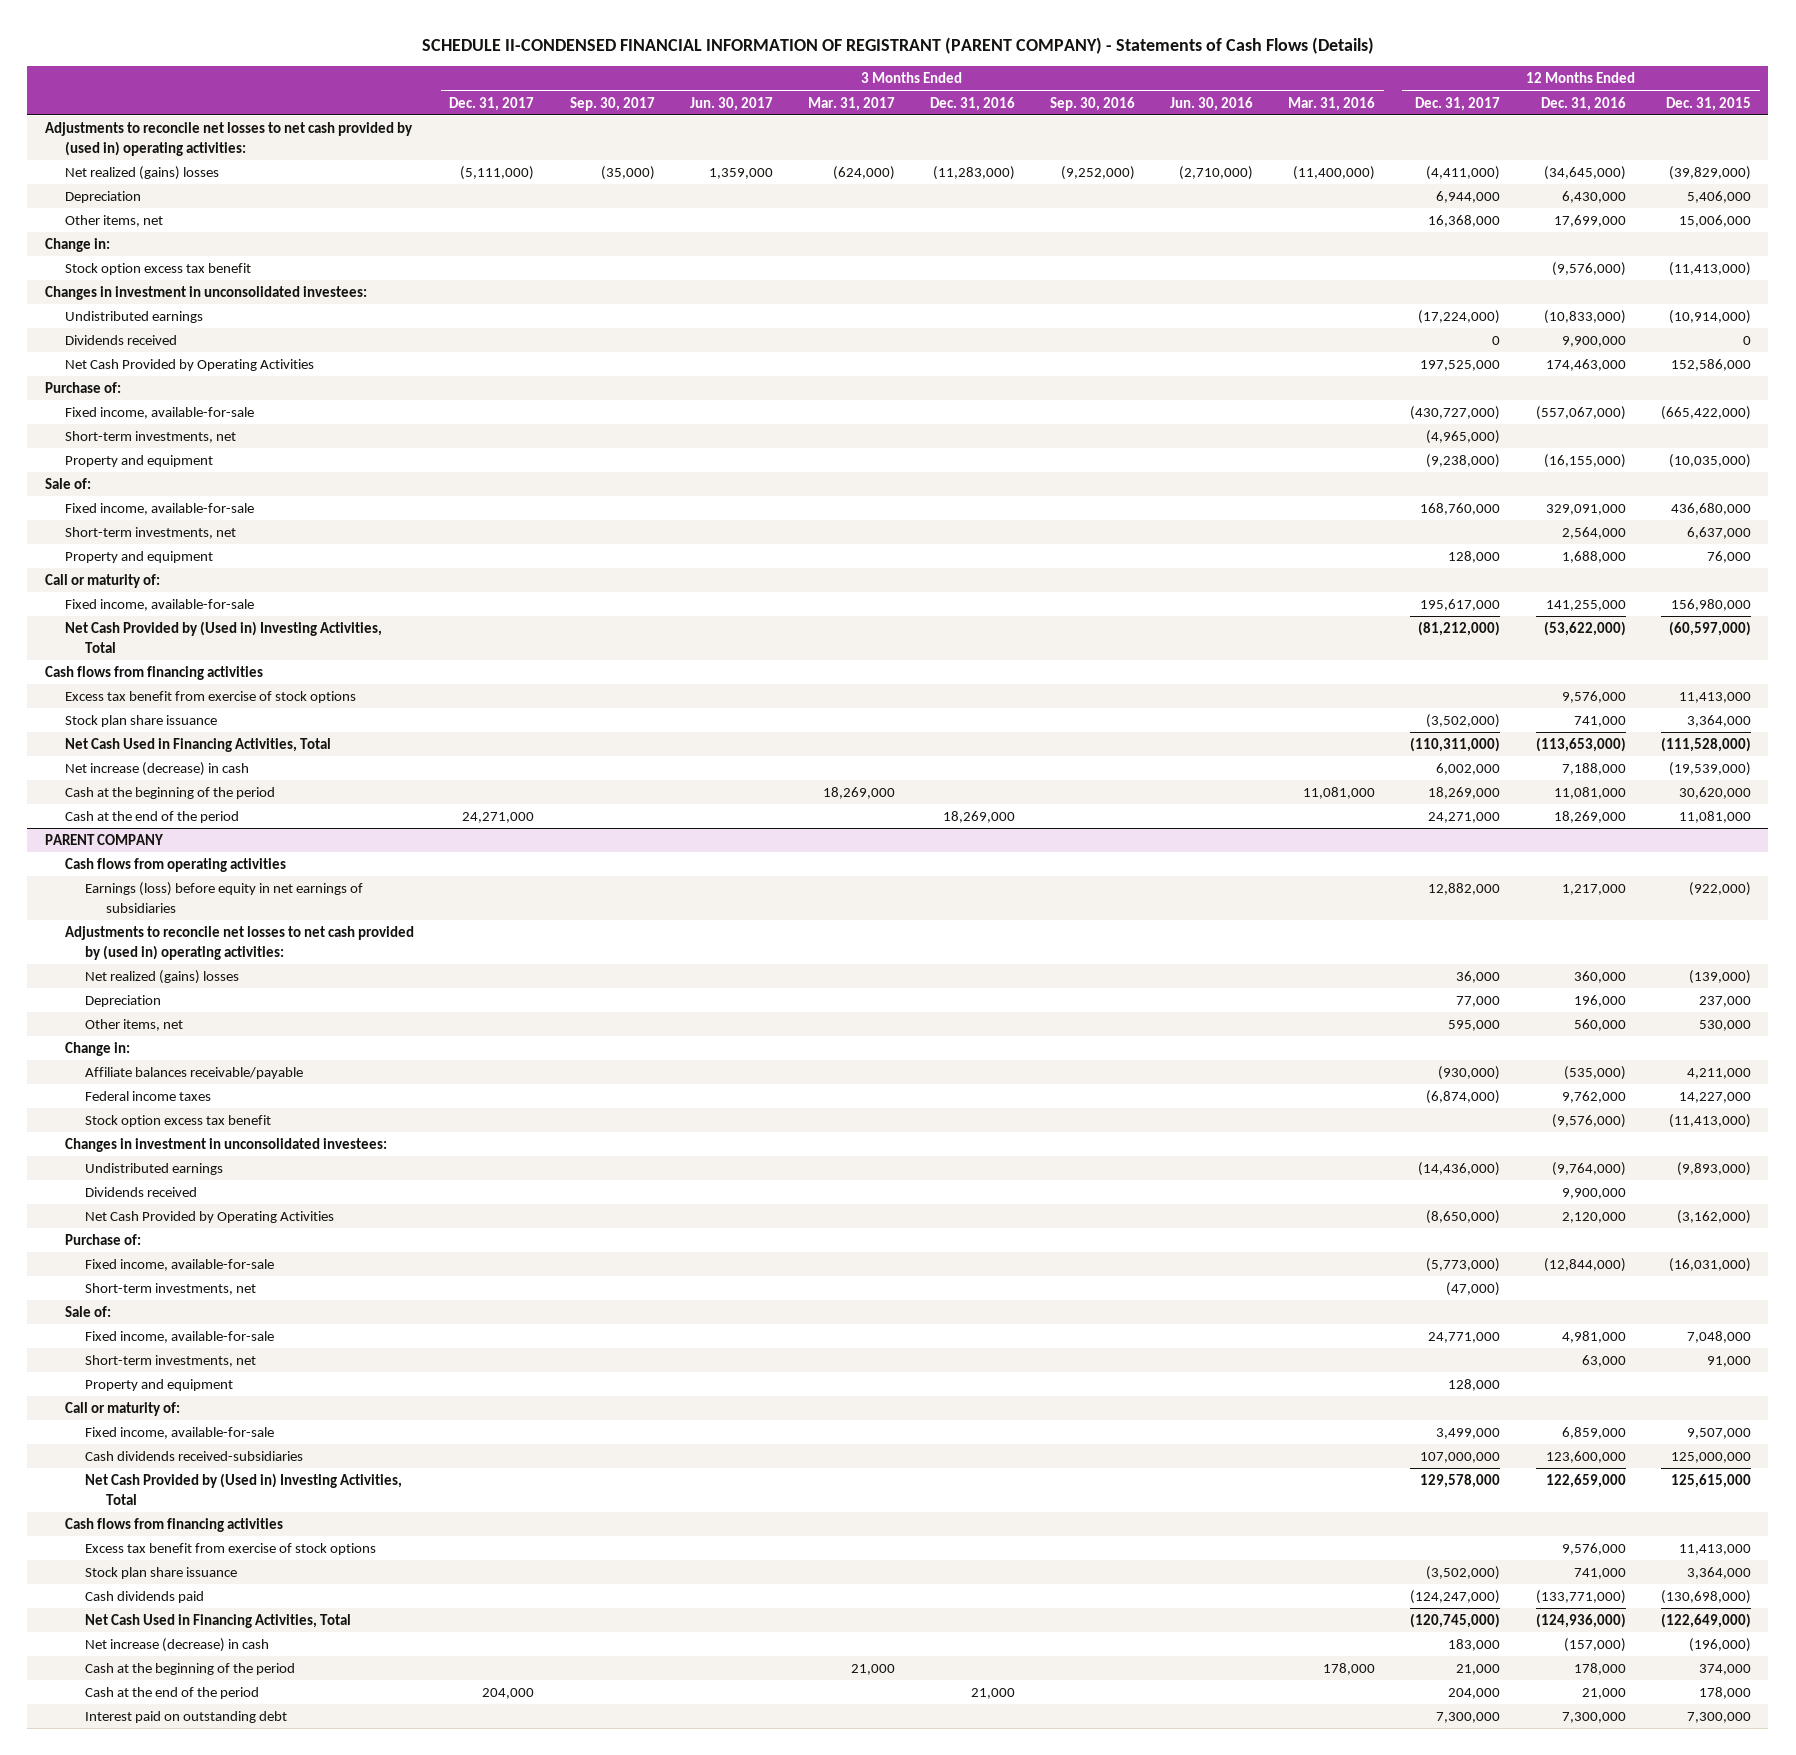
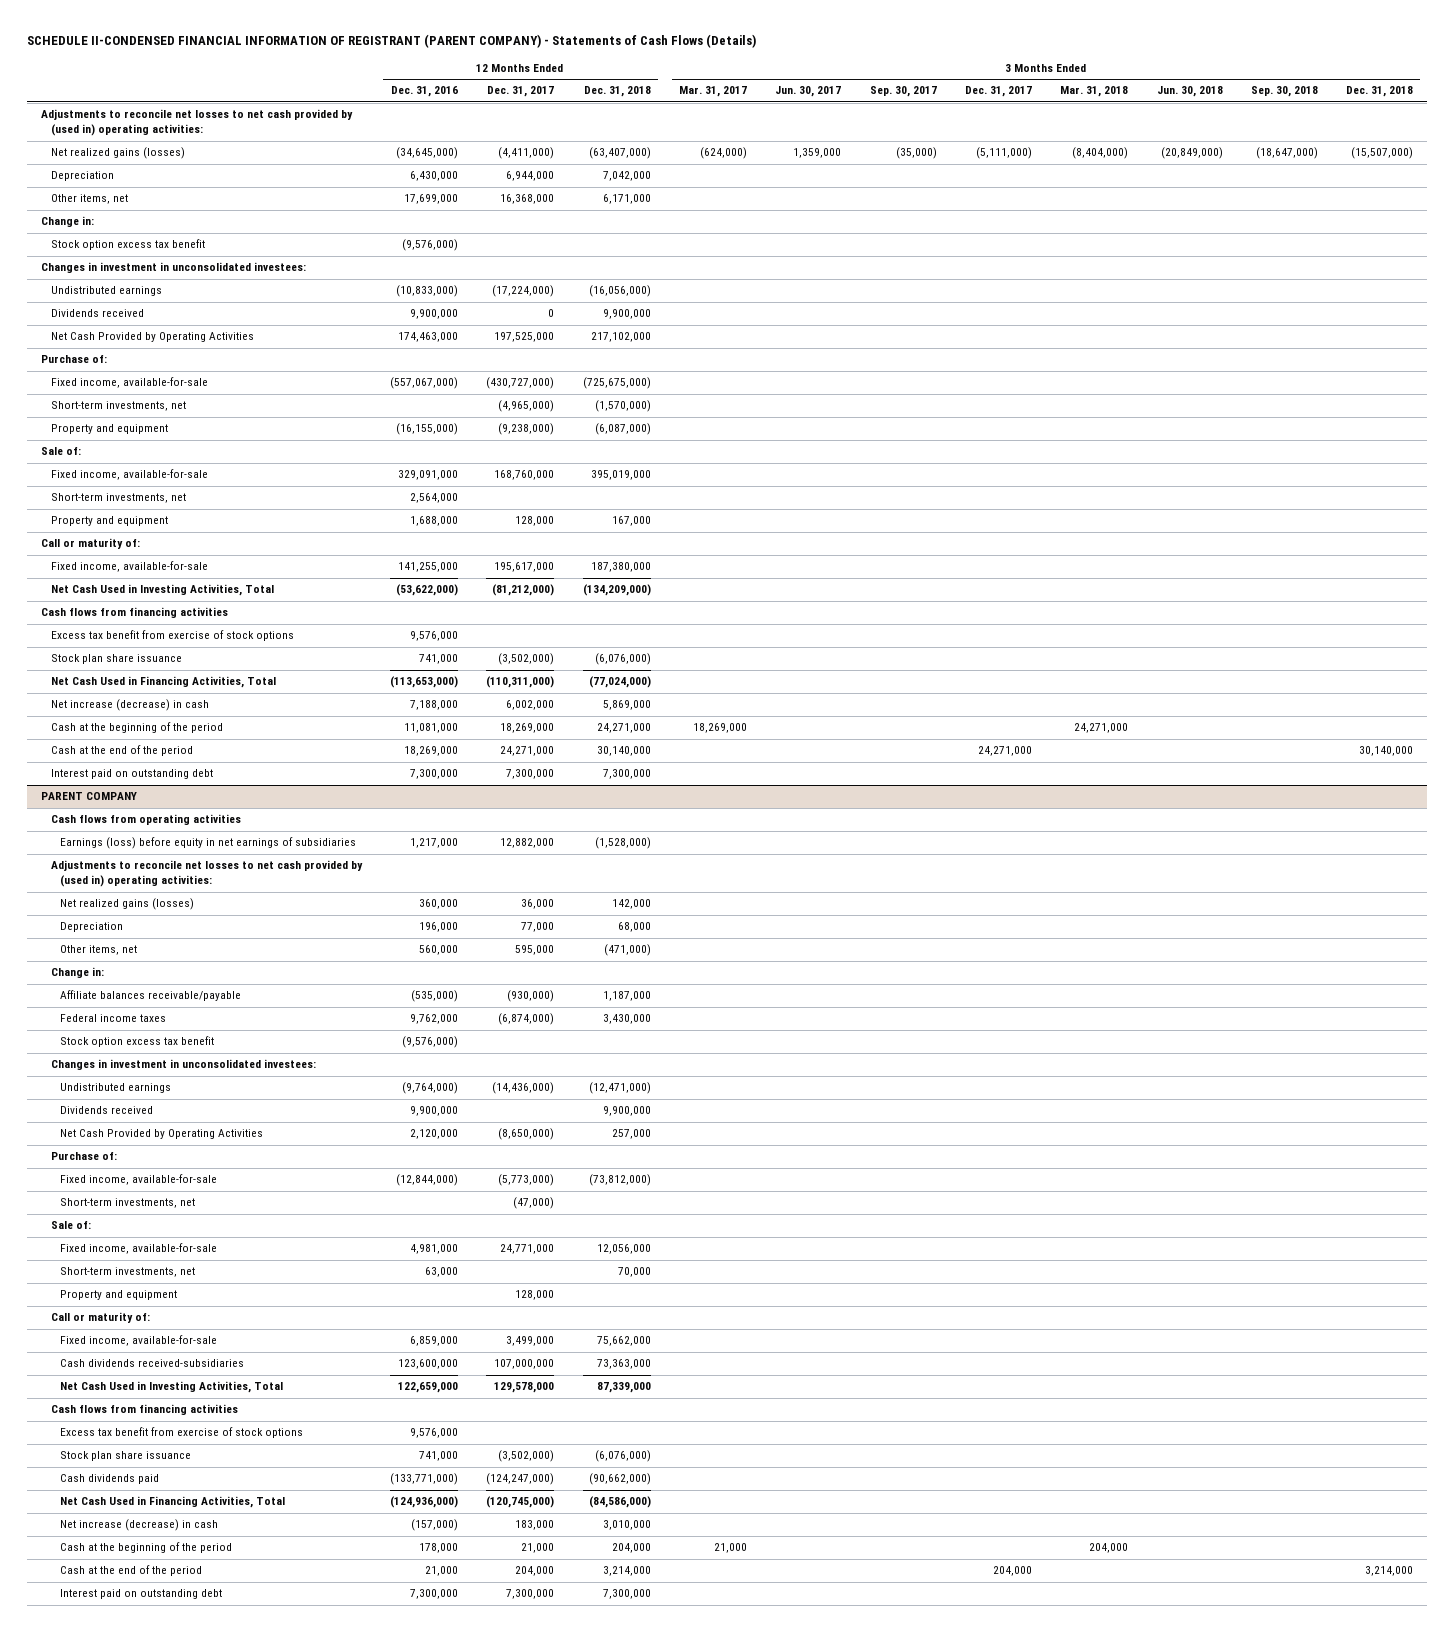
- | 3 Months Ended Dec. 31, 2017 | 3 Months Ended Sep. 30, 2017 | 3 Months Ended Jun. 30, 2017 | 3 Months Ended Mar. 31, 2017 | 3 Months Ended Dec. 31, 2016 | 3 Months Ended Sep. 30, 2016 | 3 Months Ended Jun. 30, 2016 | 3 Months Ended Mar. 31, 2016 | 12 Months Ended Dec. 31, 2017 | 12 Months Ended Dec. 31, 2016 | 12 Months Ended Dec. 31, 2015
+ | 12 Months Ended Dec. 31, 2016 | 12 Months Ended Dec. 31, 2017 | 12 Months Ended Dec. 31, 2018 | 3 Months Ended Mar. 31, 2017 | 3 Months Ended Jun. 30, 2017 | 3 Months Ended Sep. 30, 2017 | 3 Months Ended Dec. 31, 2017 | 3 Months Ended Mar. 31, 2018 | 3 Months Ended Jun. 30, 2018 | 3 Months Ended Sep. 30, 2018 | 3 Months Ended Dec. 31, 2018
- Net realized (gains) losses | (5,111,000) | (35,000) | 1,359,000 | (624,000) | (11,283,000) | (9,252,000) | (2,710,000) | (11,400,000) | (4,411,000) | (34,645,000) | (39,829,000)
+ Net realized gains (losses) | (34,645,000) | (4,411,000) | (63,407,000) | (624,000) | 1,359,000 | (35,000) | (5,111,000) | (8,404,000) | (20,849,000) | (18,647,000) | (15,507,000)
- Net Cash Provided by (Used in) Investing Activities, Total | | | | | | | | | (81,212,000) | (53,622,000) | (60,597,000)
+ Net Cash Used in Investing Activities, Total | (53,622,000) | (81,212,000) | (134,209,000) | | | | | | | |
+ Interest paid on outstanding debt | 7,300,000 | 7,300,000 | 7,300,000 | | | | | | | |
@ PARENT COMPANY
- Net realized (gains) losses | | | | | | | | | 36,000 | 360,000 | (139,000)
+ Net realized gains (losses) | 360,000 | 36,000 | 142,000 | | | | | | | |
- Net Cash Provided by (Used in) Investing Activities, Total | | | | | | | | | 129,578,000 | 122,659,000 | 125,615,000
+ Net Cash Used in Investing Activities, Total | 122,659,000 | 129,578,000 | 87,339,000 | | | | | | | |

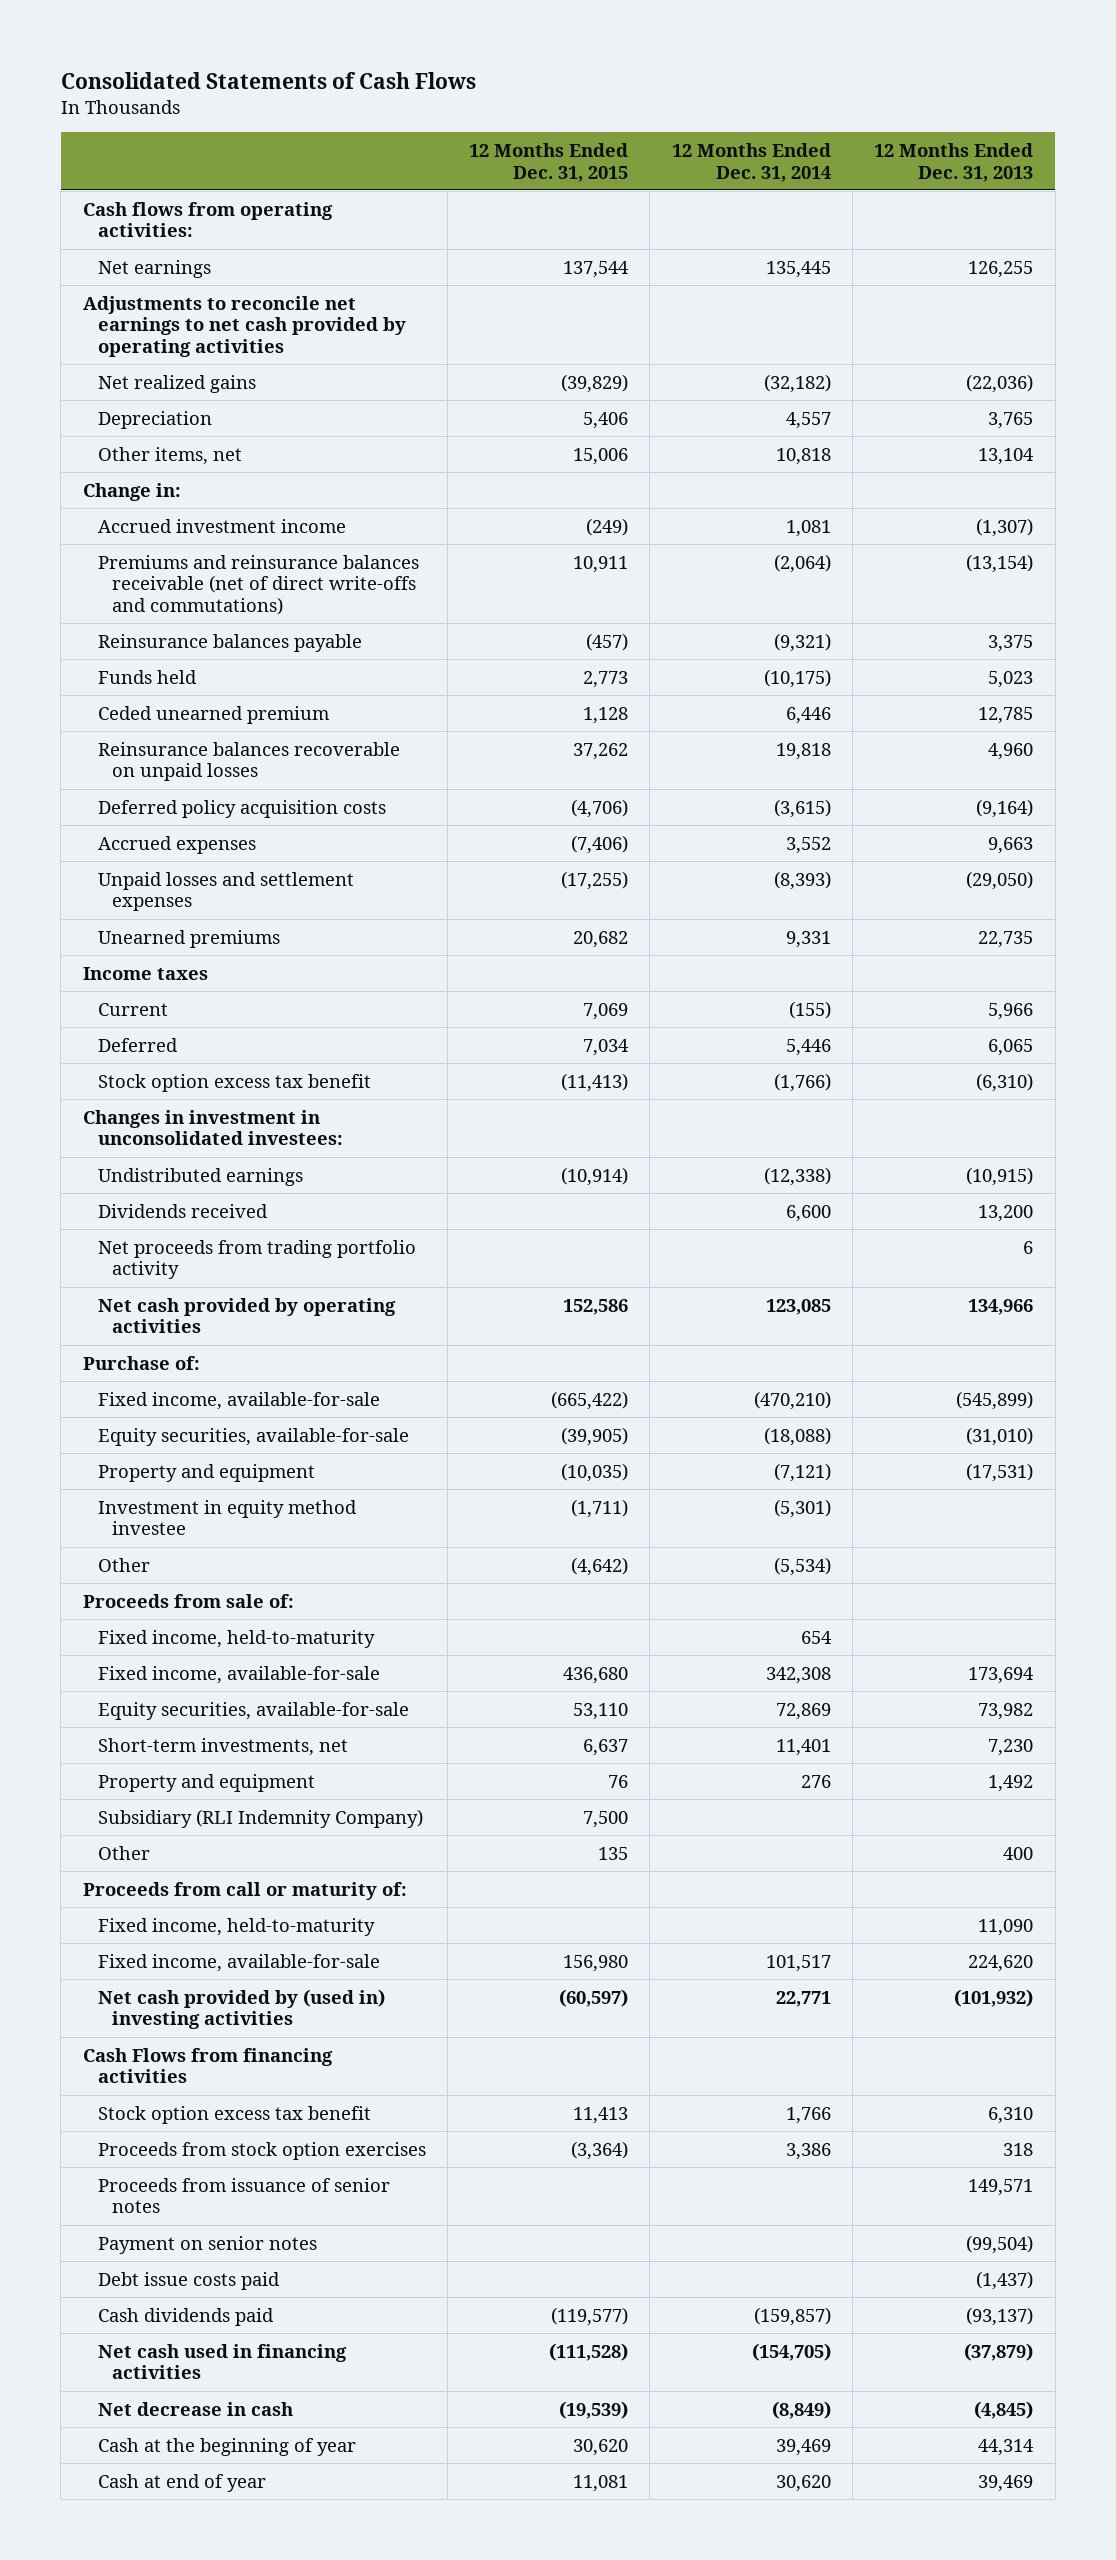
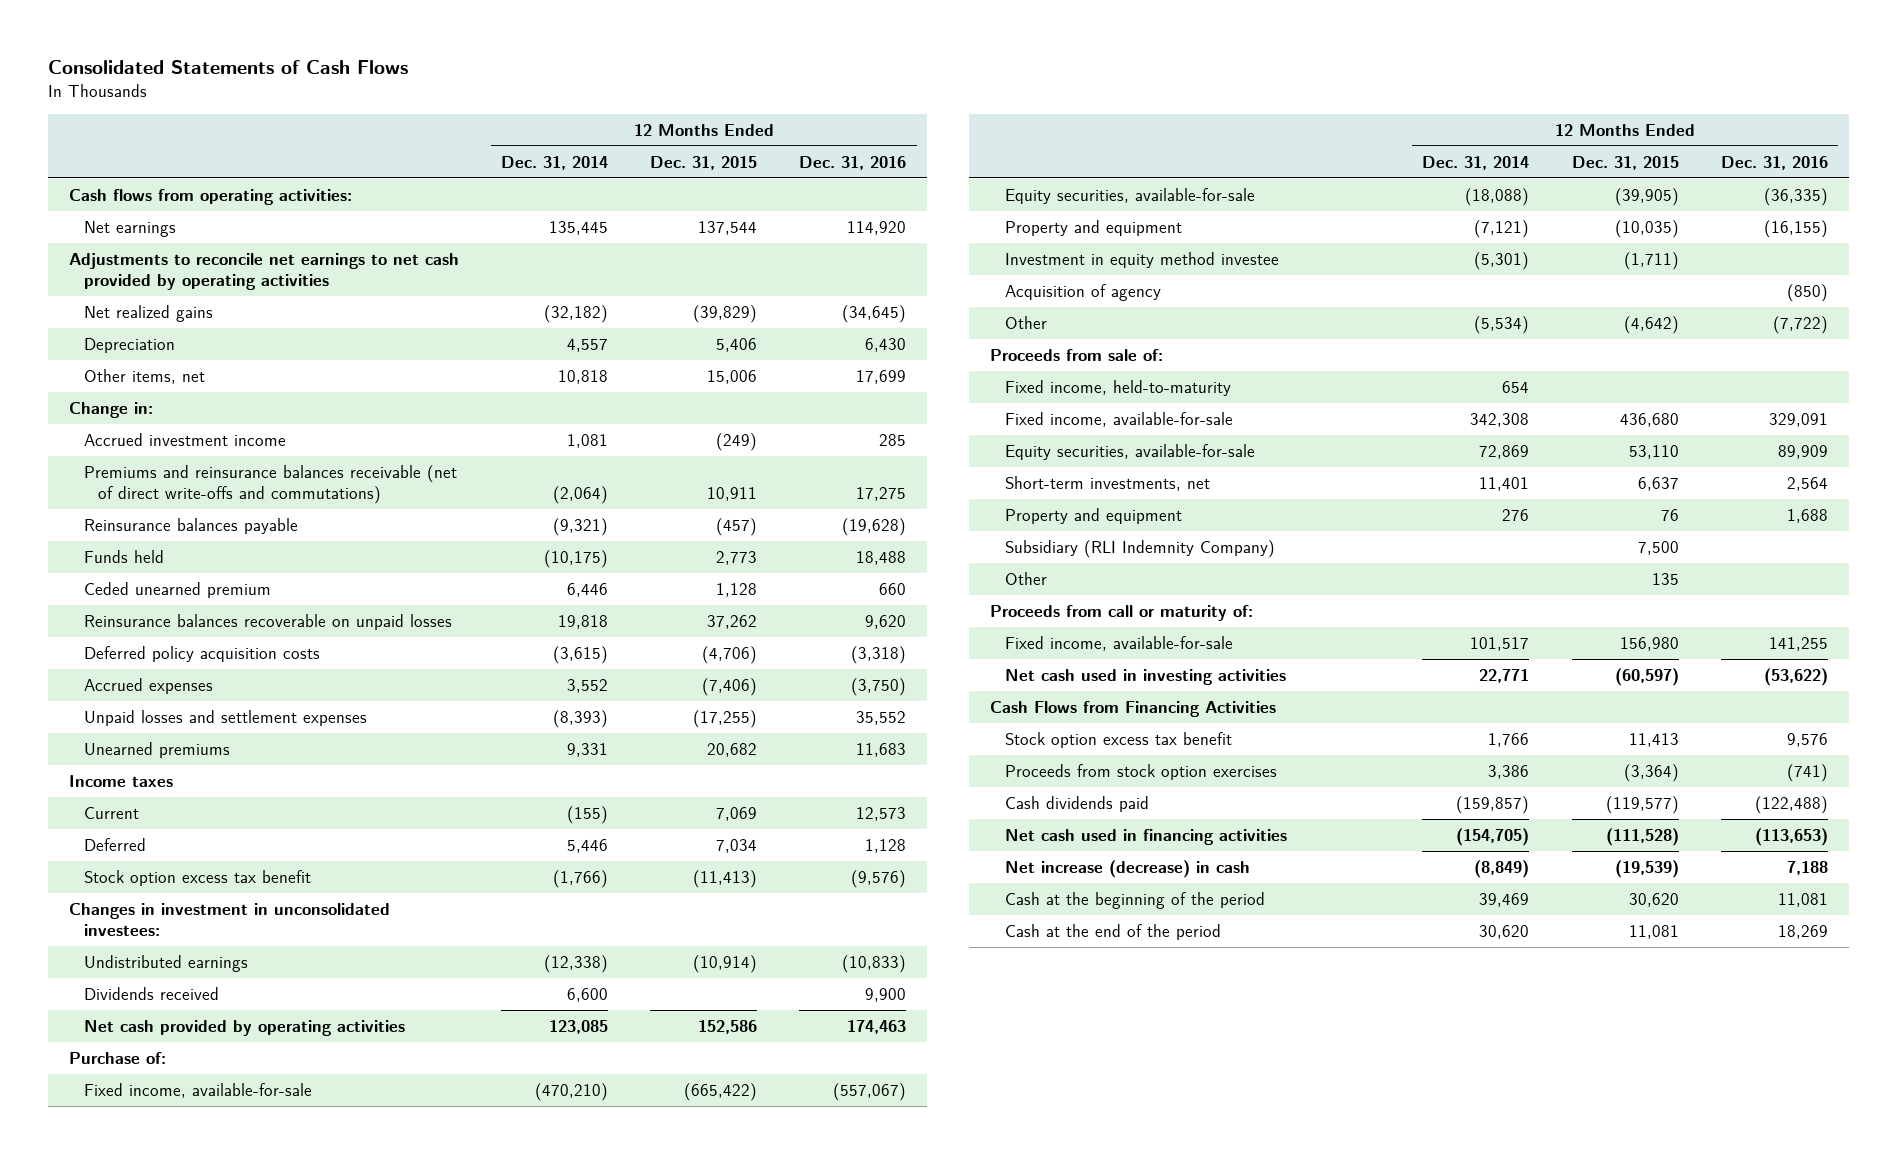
- | 12 Months Ended Dec. 31, 2015 | 12 Months Ended Dec. 31, 2014 | 12 Months Ended Dec. 31, 2013
+ | 12 Months Ended Dec. 31, 2014 | 12 Months Ended Dec. 31, 2015 | 12 Months Ended Dec. 31, 2016
- Net proceeds from trading portfolio activity | | | 6
+ Acquisition of agency | | | (850)
- Fixed income, held-to-maturity | | | 11,090
- Net cash provided by (used in) investing activities | (60,597) | 22,771 | (101,932)
- Cash Flows from financing activities
+ Net cash used in investing activities | 22,771 | (60,597) | (53,622)
+ Cash Flows from Financing Activities
- Proceeds from issuance of senior notes | | | 149,571
- Payment on senior notes | | | (99,504)
- Debt issue costs paid | | | (1,437)
- Net decrease in cash | (19,539) | (8,849) | (4,845)
- Cash at the beginning of year | 30,620 | 39,469 | 44,314
- Cash at end of year | 11,081 | 30,620 | 39,469
+ Net increase (decrease) in cash | (8,849) | (19,539) | 7,188
+ Cash at the beginning of the period | 39,469 | 30,620 | 11,081
+ Cash at the end of the period | 30,620 | 11,081 | 18,269

